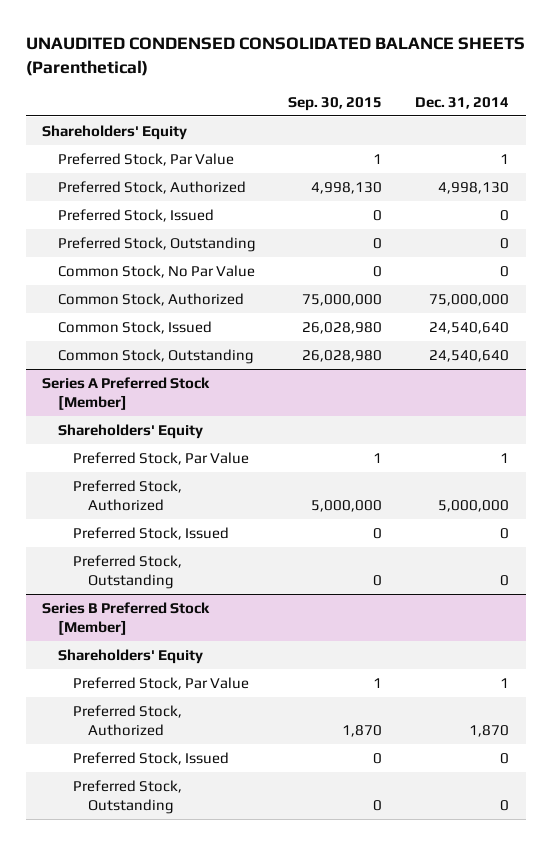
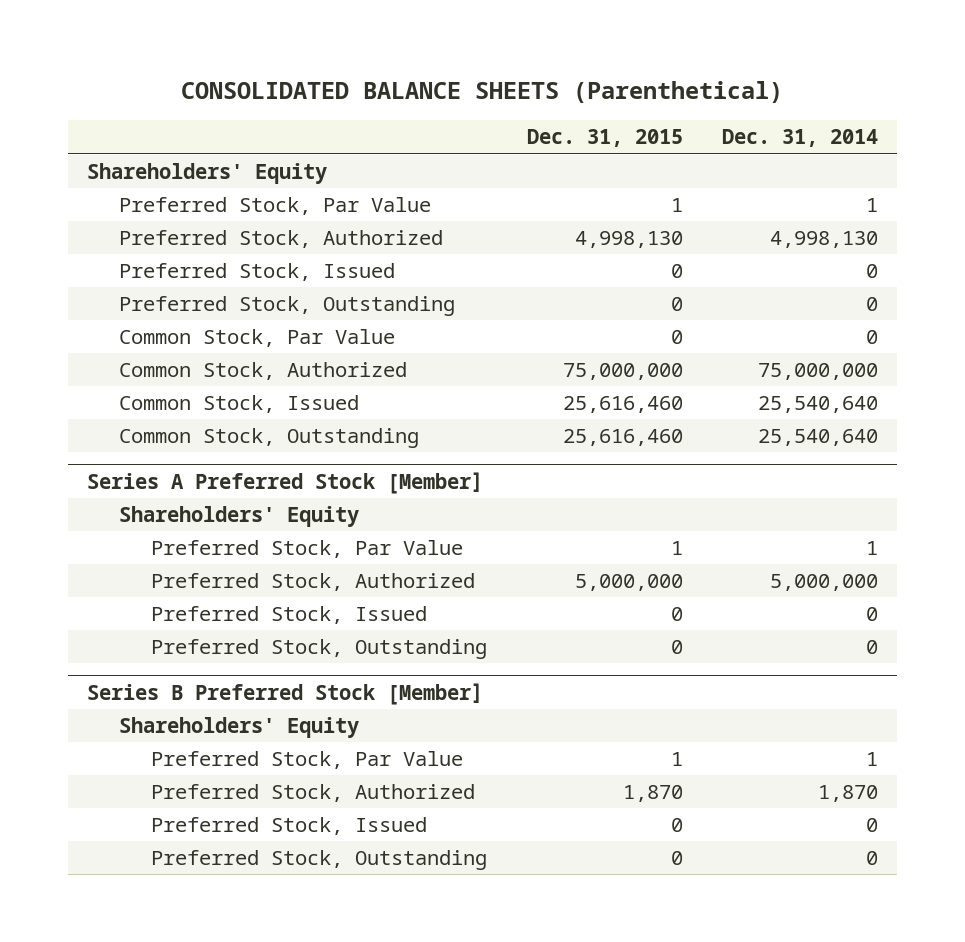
- UNAUDITED CONDENSED CONSOLIDATED BALANCE SHEETS (Parenthetical)
+ CONSOLIDATED BALANCE SHEETS (Parenthetical)
- | Sep. 30, 2015 | Dec. 31, 2014
+ | Dec. 31, 2015 | Dec. 31, 2014
- Common Stock, No Par Value | 0 | 0
+ Common Stock, Par Value | 0 | 0
- Common Stock, Issued | 26,028,980 | 24,540,640
- Common Stock, Outstanding | 26,028,980 | 24,540,640
+ Common Stock, Issued | 25,616,460 | 25,540,640
+ Common Stock, Outstanding | 25,616,460 | 25,540,640

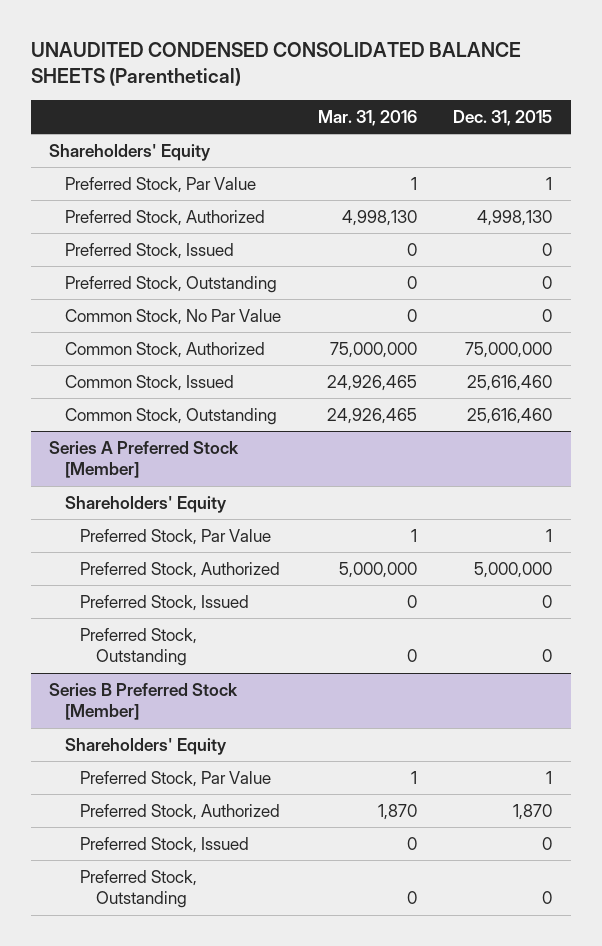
- CONSOLIDATED BALANCE SHEETS (Parenthetical)
+ UNAUDITED CONDENSED CONSOLIDATED BALANCE SHEETS (Parenthetical)
- | Dec. 31, 2015 | Dec. 31, 2014
+ | Mar. 31, 2016 | Dec. 31, 2015
- Common Stock, Par Value | 0 | 0
+ Common Stock, No Par Value | 0 | 0

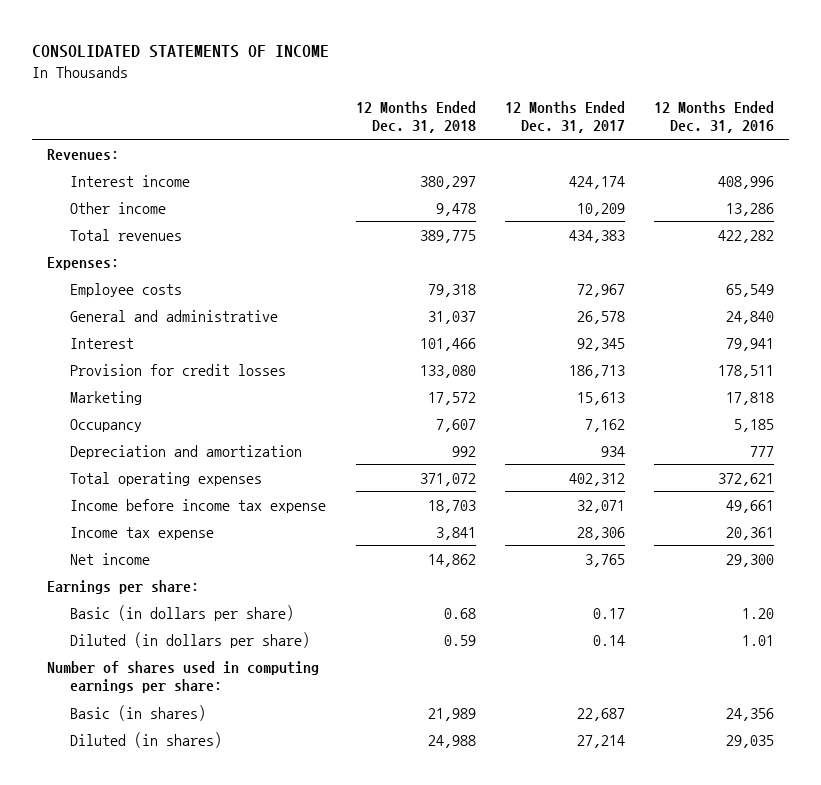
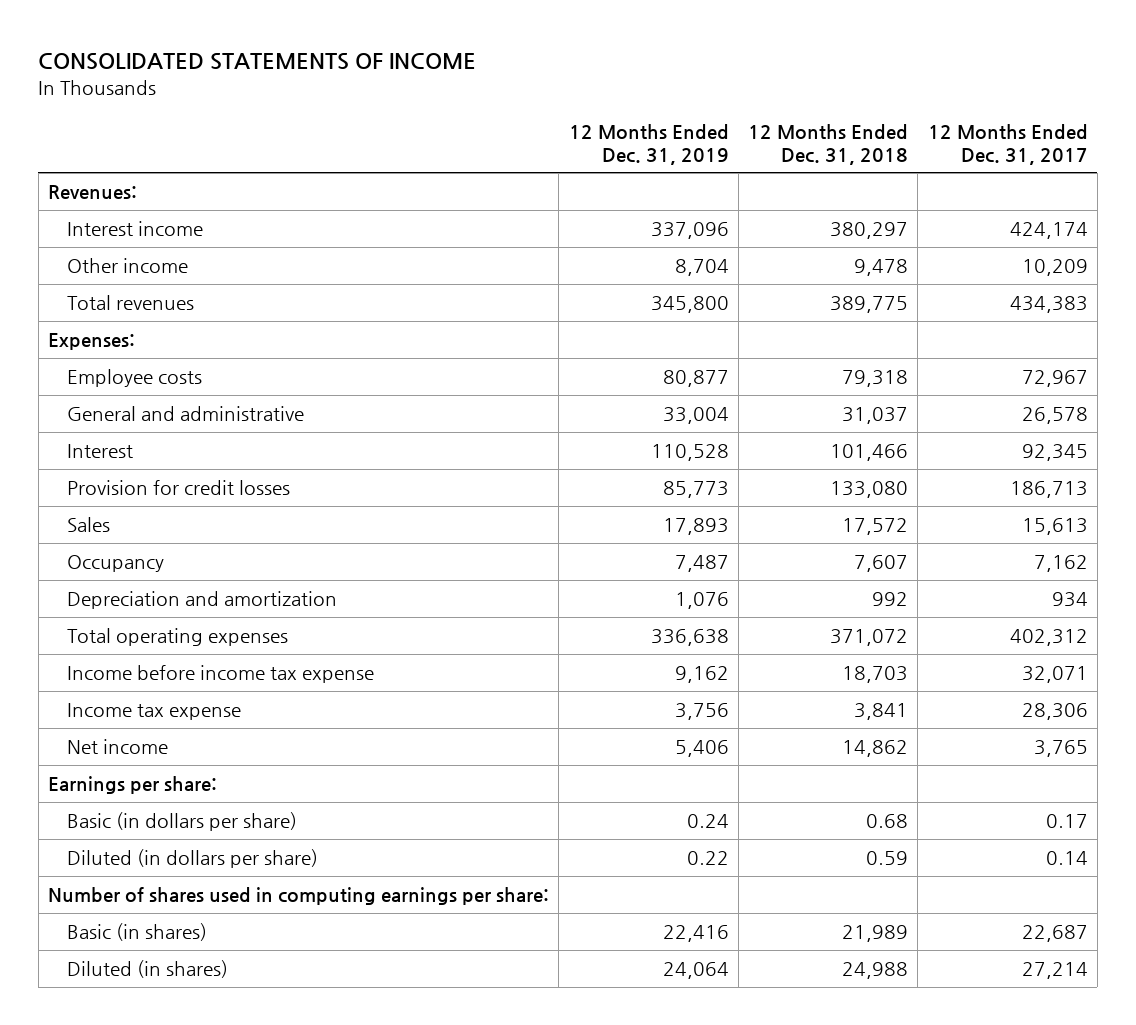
- | 12 Months Ended Dec. 31, 2018 | 12 Months Ended Dec. 31, 2017 | 12 Months Ended Dec. 31, 2016
+ | 12 Months Ended Dec. 31, 2019 | 12 Months Ended Dec. 31, 2018 | 12 Months Ended Dec. 31, 2017
- Marketing | 17,572 | 15,613 | 17,818
+ Sales | 17,893 | 17,572 | 15,613

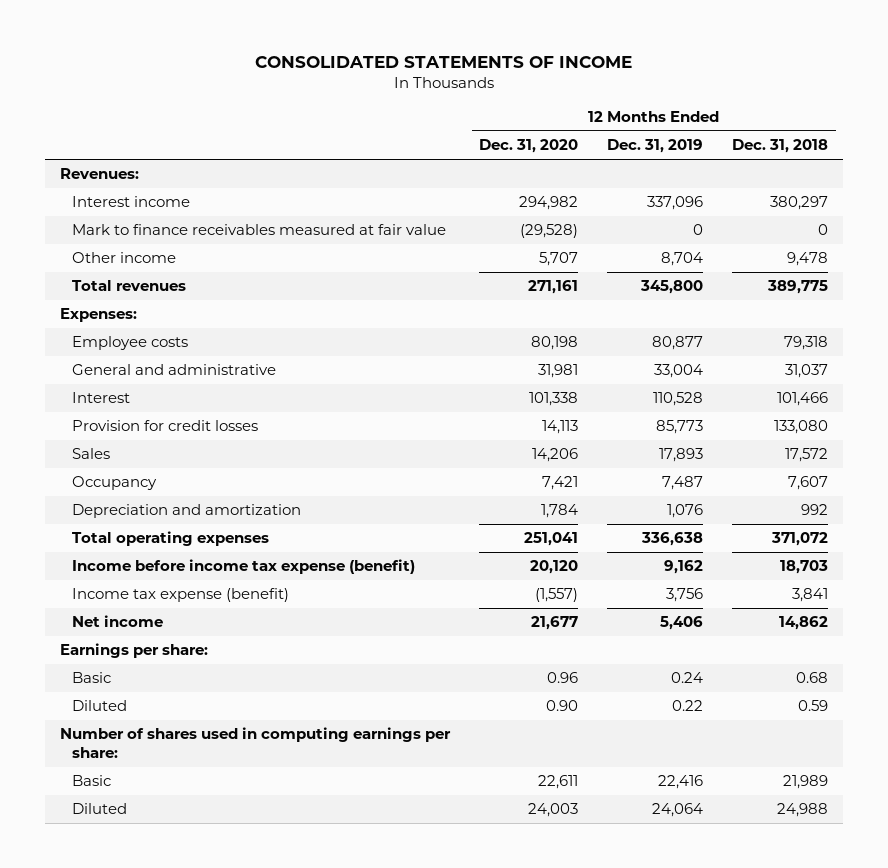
- | 12 Months Ended Dec. 31, 2019 | 12 Months Ended Dec. 31, 2018 | 12 Months Ended Dec. 31, 2017
+ | 12 Months Ended Dec. 31, 2020 | 12 Months Ended Dec. 31, 2019 | 12 Months Ended Dec. 31, 2018
+ Mark to finance receivables measured at fair value | (29,528) | 0 | 0
- Income before income tax expense | 9,162 | 18,703 | 32,071
- Income tax expense | 3,756 | 3,841 | 28,306
+ Income before income tax expense (benefit) | 20,120 | 9,162 | 18,703
+ Income tax expense (benefit) | (1,557) | 3,756 | 3,841
- Basic (in dollars per share) | 0.24 | 0.68 | 0.17
- Diluted (in dollars per share) | 0.22 | 0.59 | 0.14
+ Basic | 0.96 | 0.24 | 0.68
+ Diluted | 0.90 | 0.22 | 0.59
- Basic (in shares) | 22,416 | 21,989 | 22,687
- Diluted (in shares) | 24,064 | 24,988 | 27,214
+ Basic | 22,611 | 22,416 | 21,989
+ Diluted | 24,003 | 24,064 | 24,988

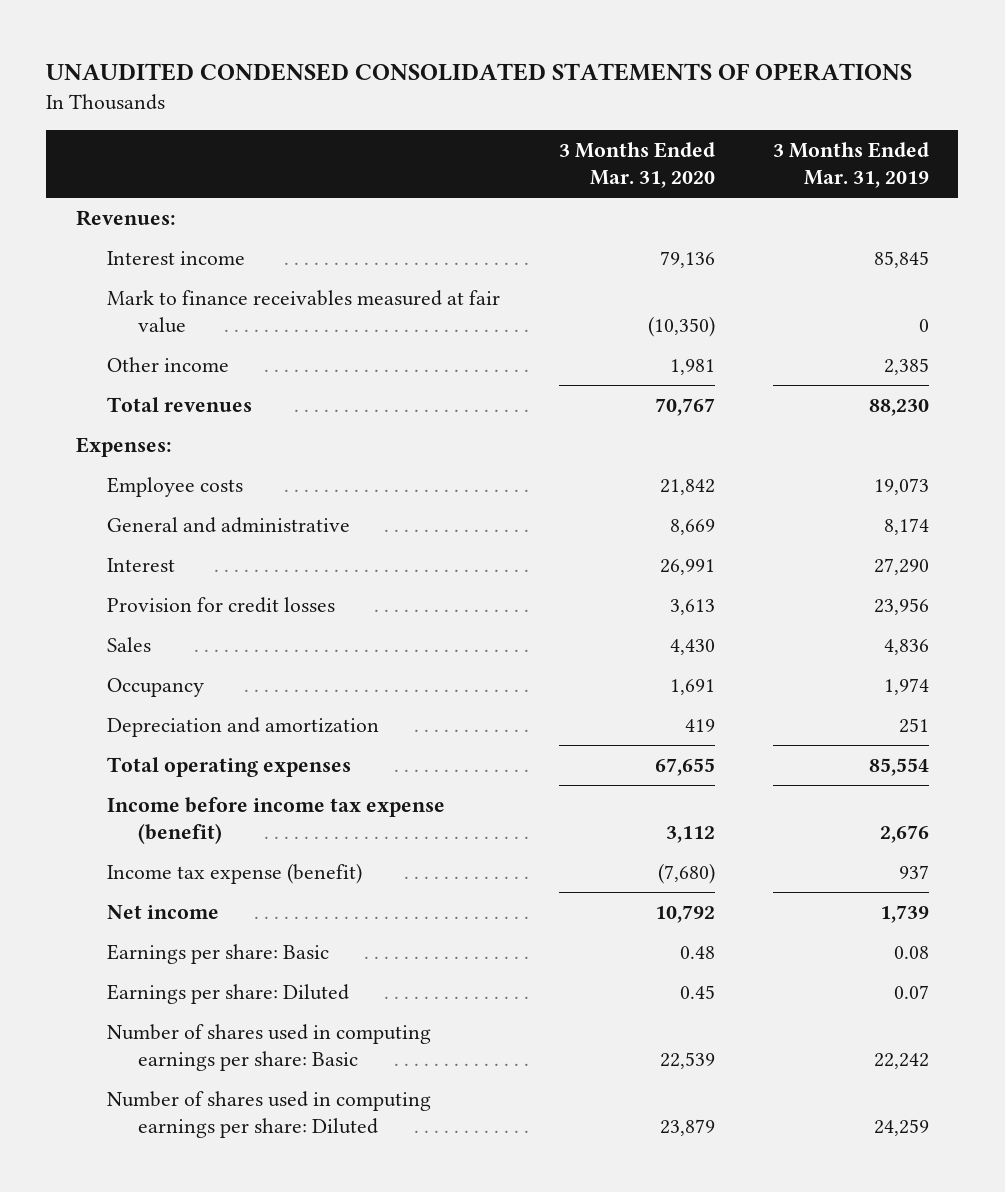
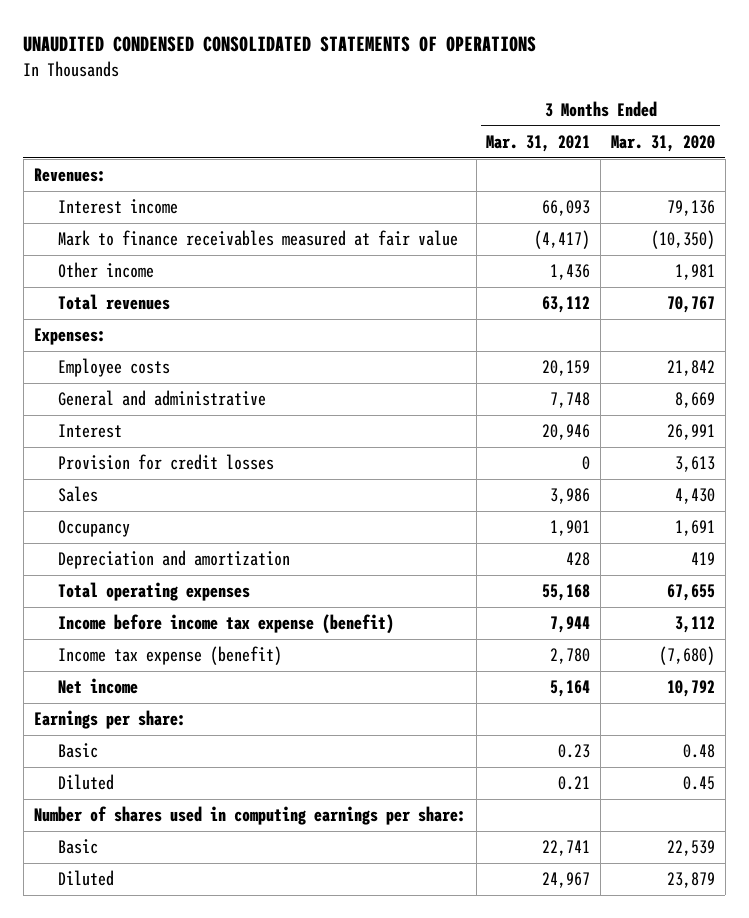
- | 3 Months Ended Mar. 31, 2020 | 3 Months Ended Mar. 31, 2019
+ | 3 Months Ended Mar. 31, 2021 | 3 Months Ended Mar. 31, 2020
- Earnings per share: Basic | 0.48 | 0.08
- Earnings per share: Diluted | 0.45 | 0.07
- Number of shares used in computing earnings per share: Basic | 22,539 | 22,242
- Number of shares used in computing earnings per share: Diluted | 23,879 | 24,259
+ Earnings per share:
+ Basic | 0.23 | 0.48
+ Diluted | 0.21 | 0.45
+ Number of shares used in computing earnings per share:
+ Basic | 22,741 | 22,539
+ Diluted | 24,967 | 23,879

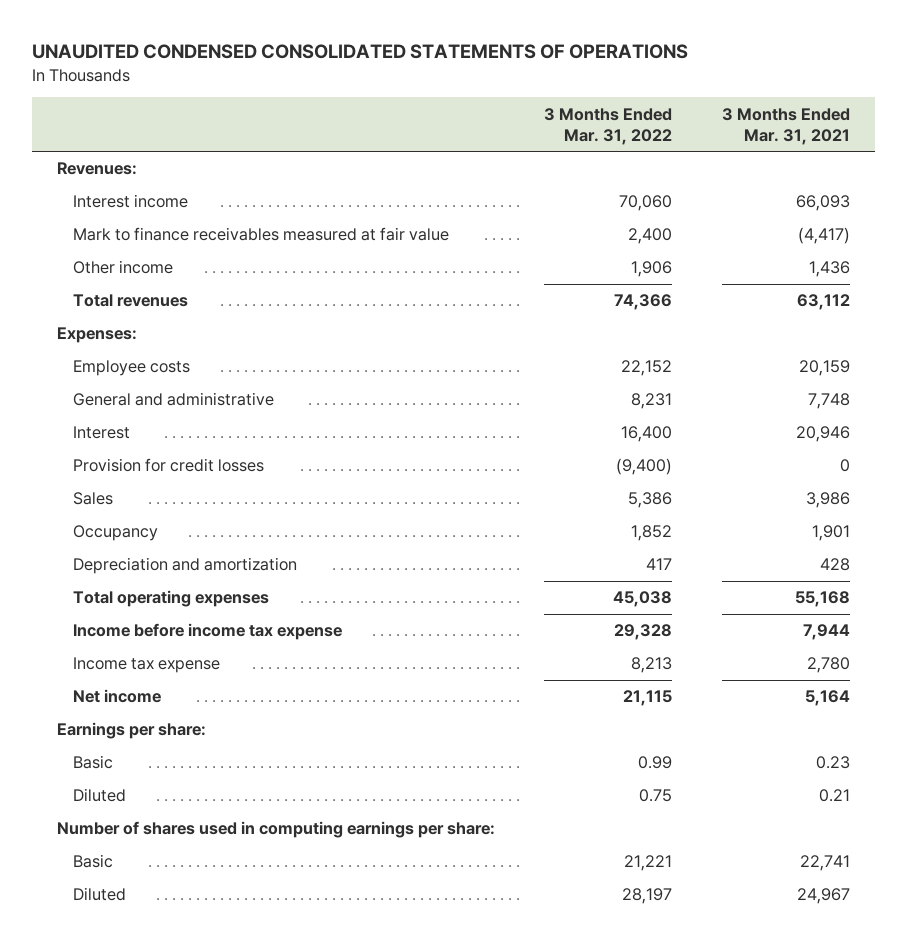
- | 3 Months Ended Mar. 31, 2021 | 3 Months Ended Mar. 31, 2020
+ | 3 Months Ended Mar. 31, 2022 | 3 Months Ended Mar. 31, 2021
- Income before income tax expense (benefit) | 7,944 | 3,112
- Income tax expense (benefit) | 2,780 | (7,680)
+ Income before income tax expense | 29,328 | 7,944
+ Income tax expense | 8,213 | 2,780

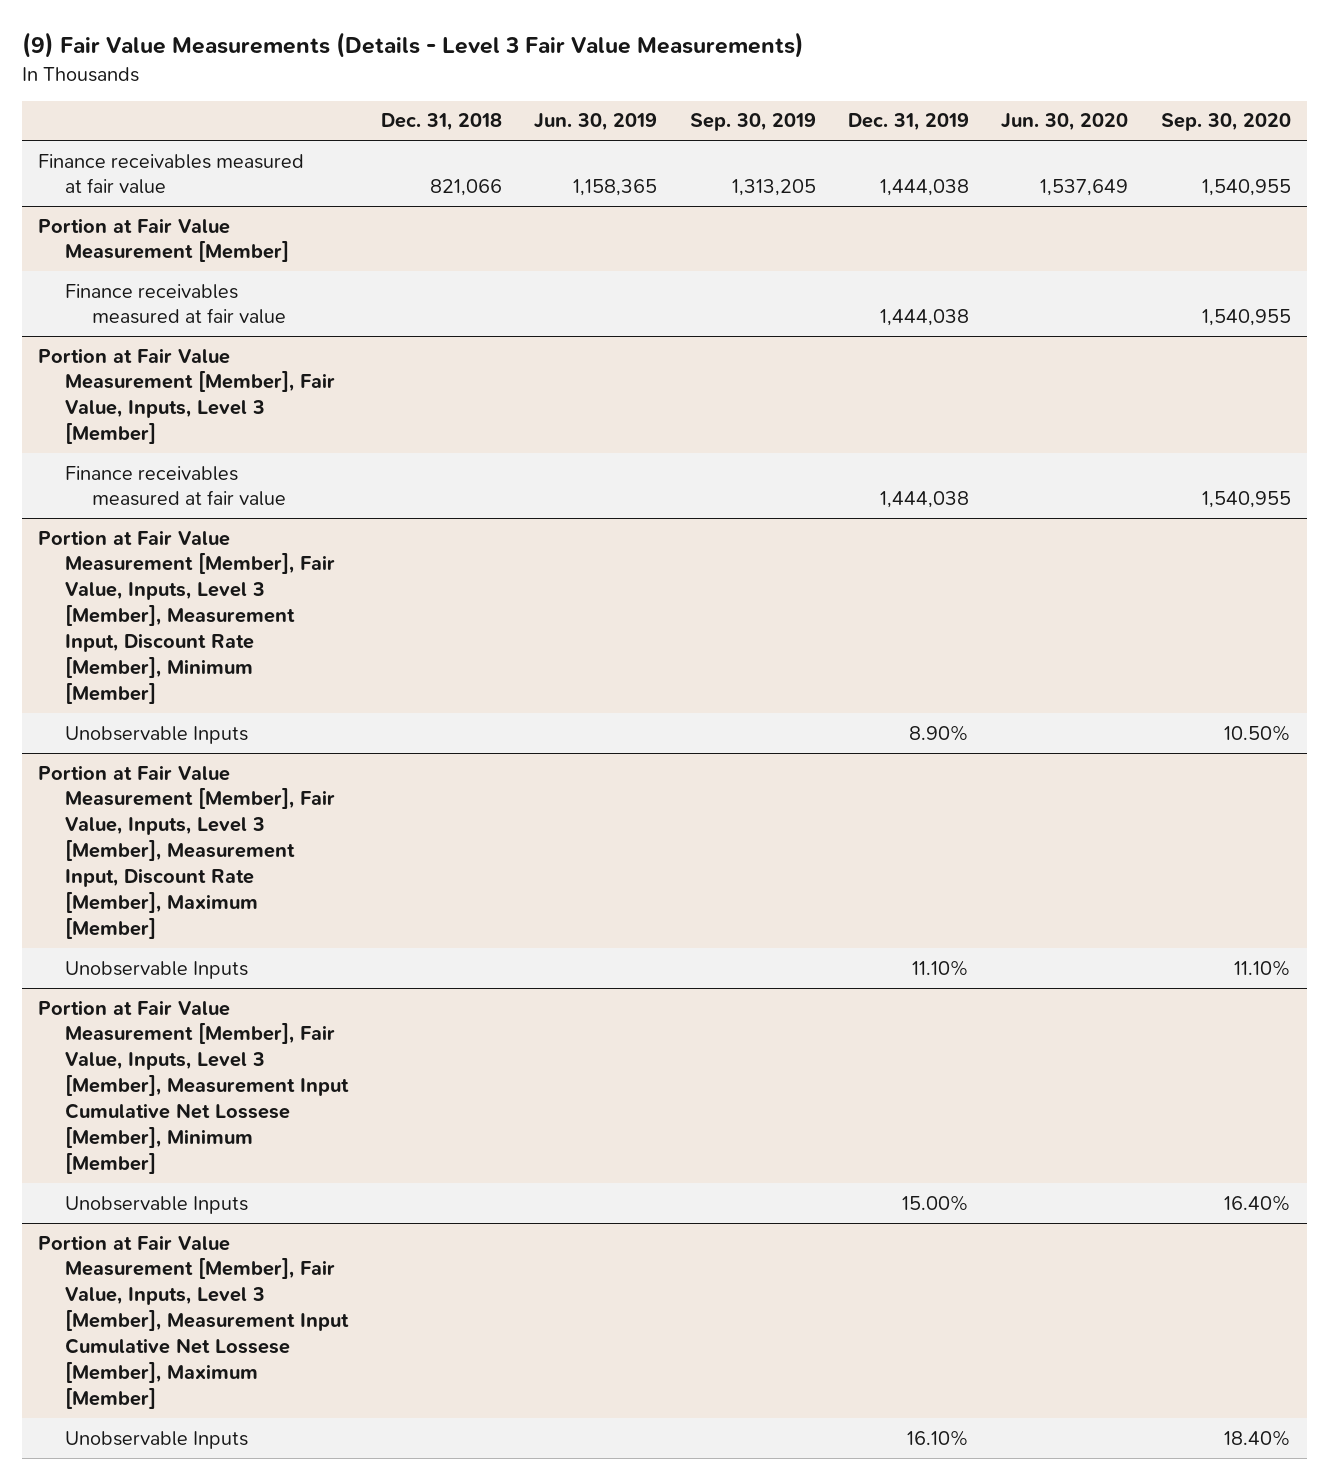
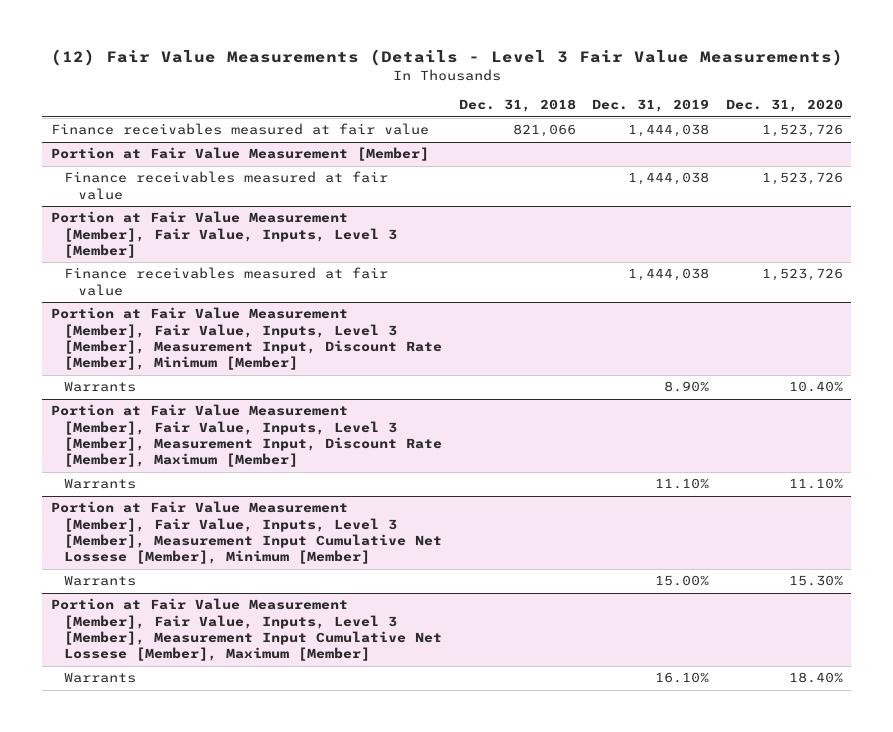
- (9) Fair Value Measurements (Details - Level 3 Fair Value Measurements)
+ (12) Fair Value Measurements (Details - Level 3 Fair Value Measurements)
- | Dec. 31, 2018 | Jun. 30, 2019 | Sep. 30, 2019 | Dec. 31, 2019 | Jun. 30, 2020 | Sep. 30, 2020
+ | Dec. 31, 2018 | Dec. 31, 2019 | Dec. 31, 2020
@ Portion at Fair Value Measurement [Member], Fair Value, Inputs, Level 3 [Member], Measurement Input, Discount Rate [Member], Minimum [Member]
- Unobservable Inputs | | | | 8.90% | | 10.50%
+ Warrants | | 8.90% | 10.40%
@ Portion at Fair Value Measurement [Member], Fair Value, Inputs, Level 3 [Member], Measurement Input, Discount Rate [Member], Maximum [Member]
- Unobservable Inputs | | | | 11.10% | | 11.10%
+ Warrants | | 11.10% | 11.10%
@ Portion at Fair Value Measurement [Member], Fair Value, Inputs, Level 3 [Member], Measurement Input Cumulative Net Lossese [Member], Minimum [Member]
- Unobservable Inputs | | | | 15.00% | | 16.40%
+ Warrants | | 15.00% | 15.30%
@ Portion at Fair Value Measurement [Member], Fair Value, Inputs, Level 3 [Member], Measurement Input Cumulative Net Lossese [Member], Maximum [Member]
- Unobservable Inputs | | | | 16.10% | | 18.40%
+ Warrants | | 16.10% | 18.40%

